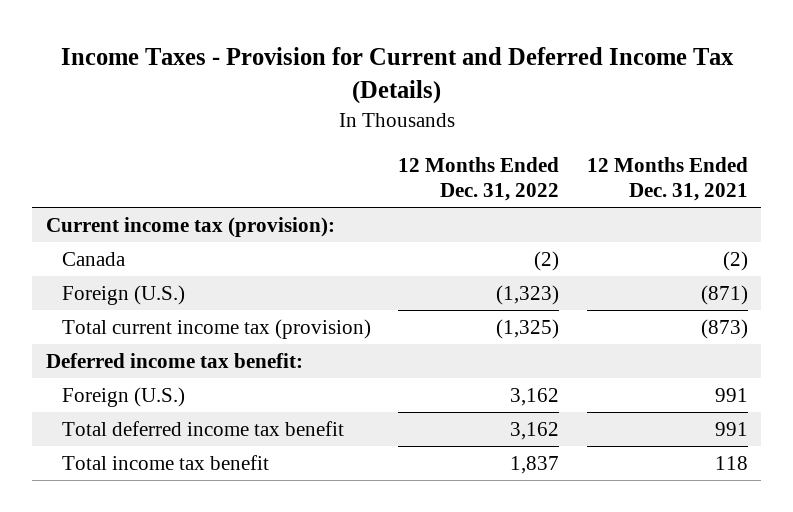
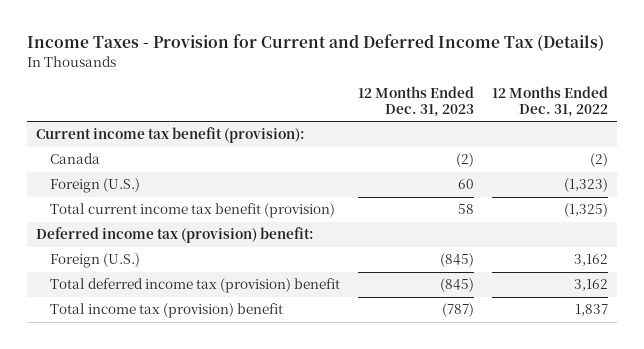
- | 12 Months Ended Dec. 31, 2022 | 12 Months Ended Dec. 31, 2021
+ | 12 Months Ended Dec. 31, 2023 | 12 Months Ended Dec. 31, 2022
- Current income tax (provision):
+ Current income tax benefit (provision):
- Total current income tax (provision) | (1,325) | (873)
- Deferred income tax benefit:
+ Total current income tax benefit (provision) | 58 | (1,325)
+ Deferred income tax (provision) benefit:
- Total deferred income tax benefit | 3,162 | 991
- Total income tax benefit | 1,837 | 118
+ Total deferred income tax (provision) benefit | (845) | 3,162
+ Total income tax (provision) benefit | (787) | 1,837

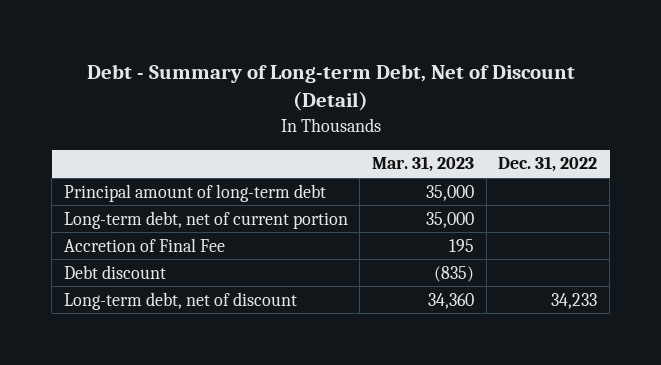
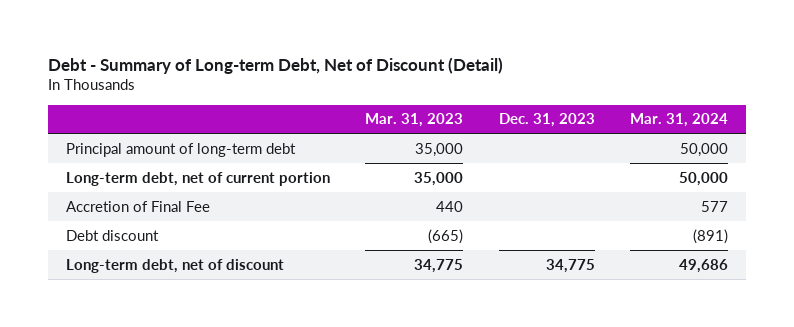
- | Mar. 31, 2023 | Dec. 31, 2022
+ | Mar. 31, 2023 | Dec. 31, 2023 | Mar. 31, 2024
- Accretion of Final Fee | 195 |
- Debt discount | (835) |
- Long-term debt, net of discount | 34,360 | 34,233
+ Accretion of Final Fee | 440 | | 577
+ Debt discount | (665) | | (891)
+ Long-term debt, net of discount | 34,775 | 34,775 | 49,686

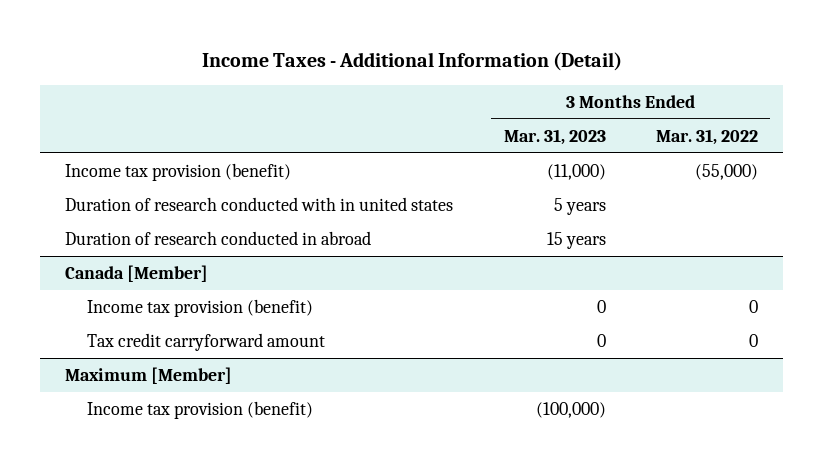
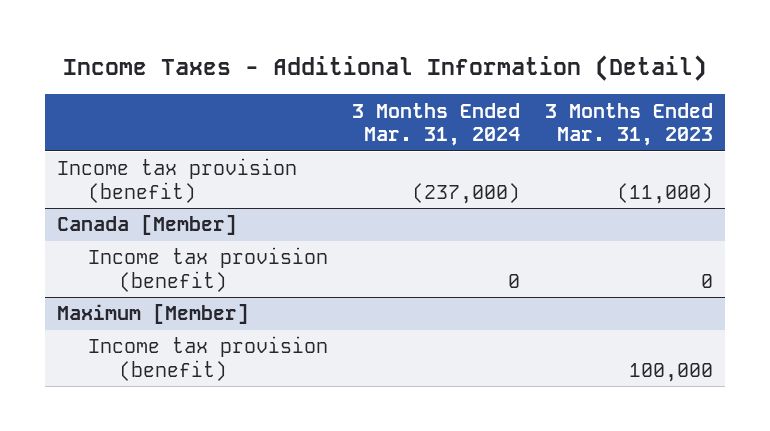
- | 3 Months Ended Mar. 31, 2023 | 3 Months Ended Mar. 31, 2022
+ | 3 Months Ended Mar. 31, 2024 | 3 Months Ended Mar. 31, 2023
- Duration of research conducted with in united states | 5 years |
- Duration of research conducted in abroad | 15 years |
@ Canada [Member]
- Tax credit carryforward amount | 0 | 0
@ Maximum [Member]
- Income tax provision (benefit) | (100,000) |
+ Income tax provision (benefit) | | 100,000

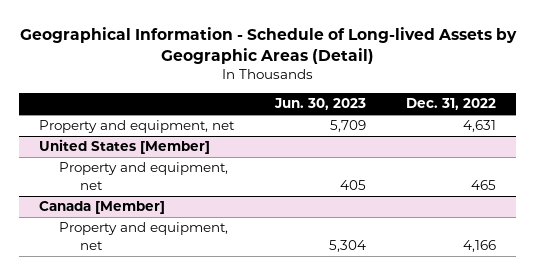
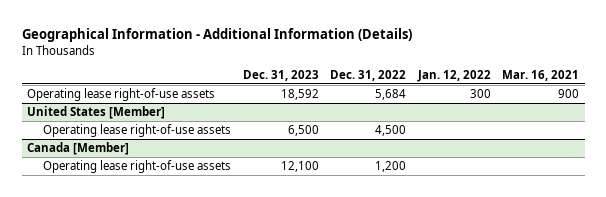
- Geographical Information - Schedule of Long-lived Assets by Geographic Areas (Detail)
+ Geographical Information - Additional Information (Details)
- | Jun. 30, 2023 | Dec. 31, 2022
+ | Dec. 31, 2023 | Dec. 31, 2022 | Jan. 12, 2022 | Mar. 16, 2021
- Property and equipment, net | 5,709 | 4,631
+ Operating lease right-of-use assets | 18,592 | 5,684 | 300 | 900
@ United States [Member]
- Property and equipment, net | 405 | 465
+ Operating lease right-of-use assets | 6,500 | 4,500 | |
@ Canada [Member]
- Property and equipment, net | 5,304 | 4,166
+ Operating lease right-of-use assets | 12,100 | 1,200 | |

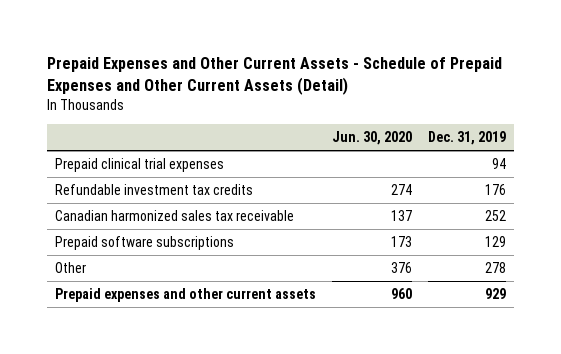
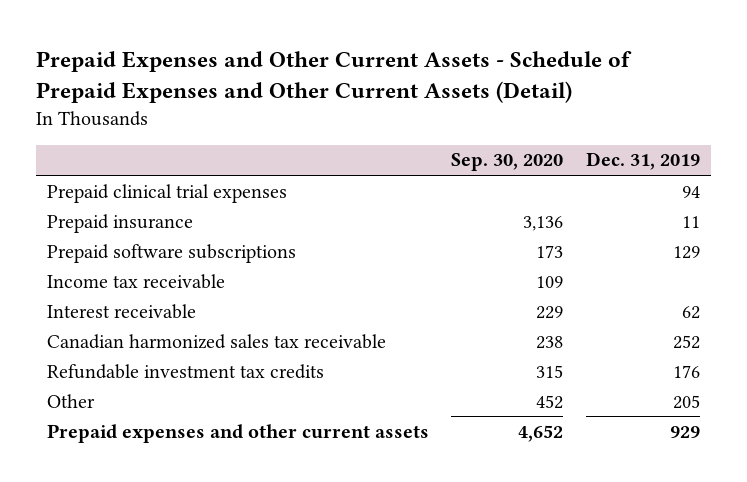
- | Jun. 30, 2020 | Dec. 31, 2019
+ | Sep. 30, 2020 | Dec. 31, 2019
+ Prepaid insurance | 3,136 | 11
- Other | 376 | 278
+ Income tax receivable | 109 |
+ Interest receivable | 229 | 62
moved down: Canadian harmonized sales tax receivable | 238 | 252
moved down: Refundable investment tax credits | 315 | 176
+ Other | 452 | 205

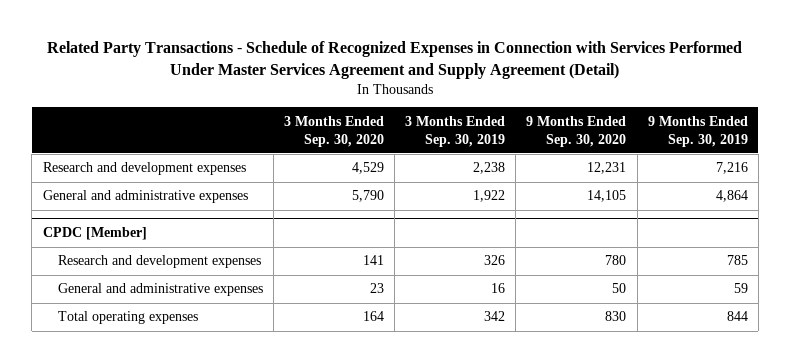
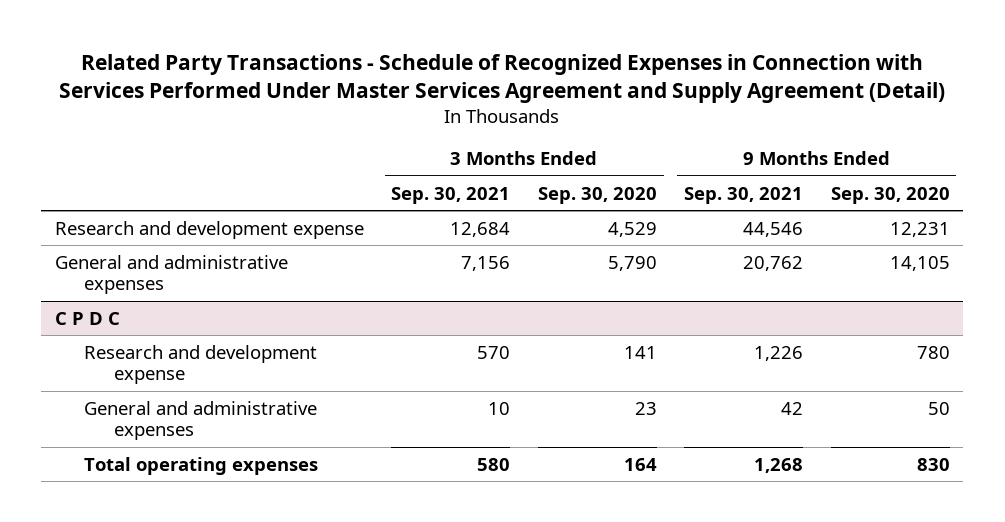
- | 3 Months Ended Sep. 30, 2020 | 3 Months Ended Sep. 30, 2019 | 9 Months Ended Sep. 30, 2020 | 9 Months Ended Sep. 30, 2019
+ | 3 Months Ended Sep. 30, 2021 | 3 Months Ended Sep. 30, 2020 | 9 Months Ended Sep. 30, 2021 | 9 Months Ended Sep. 30, 2020
- Research and development expenses | 4,529 | 2,238 | 12,231 | 7,216
+ Research and development expense | 12,684 | 4,529 | 44,546 | 12,231
- CPDC [Member]
- Research and development expenses | 141 | 326 | 780 | 785
+ C P D C
+ Research and development expense | 570 | 141 | 1,226 | 780

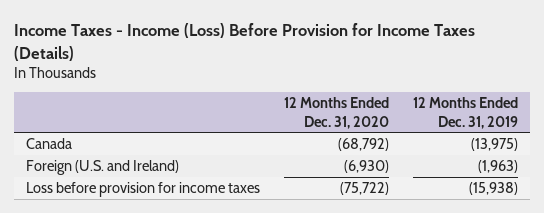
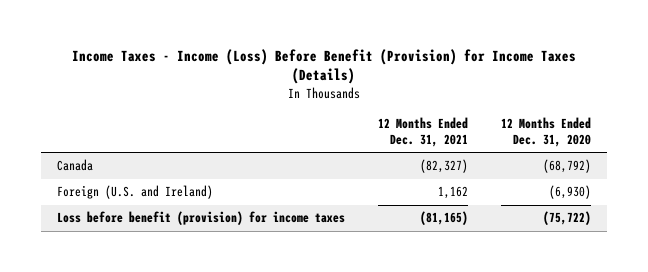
- Income Taxes - Income (Loss) Before Provision for Income Taxes (Details)
+ Income Taxes - Income (Loss) Before Benefit (Provision) for Income Taxes (Details)
- | 12 Months Ended Dec. 31, 2020 | 12 Months Ended Dec. 31, 2019
+ | 12 Months Ended Dec. 31, 2021 | 12 Months Ended Dec. 31, 2020
- Loss before provision for income taxes | (75,722) | (15,938)
+ Loss before benefit (provision) for income taxes | (81,165) | (75,722)

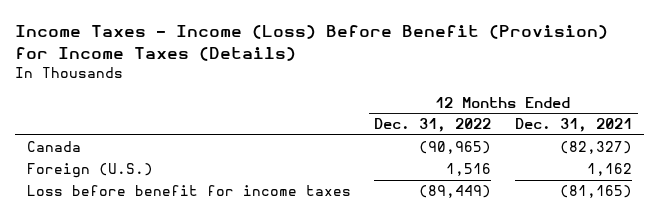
- | 12 Months Ended Dec. 31, 2021 | 12 Months Ended Dec. 31, 2020
+ | 12 Months Ended Dec. 31, 2022 | 12 Months Ended Dec. 31, 2021
- Foreign (U.S. and Ireland) | 1,162 | (6,930)
- Loss before benefit (provision) for income taxes | (81,165) | (75,722)
+ Foreign (U.S.) | 1,516 | 1,162
+ Loss before benefit for income taxes | (89,449) | (81,165)

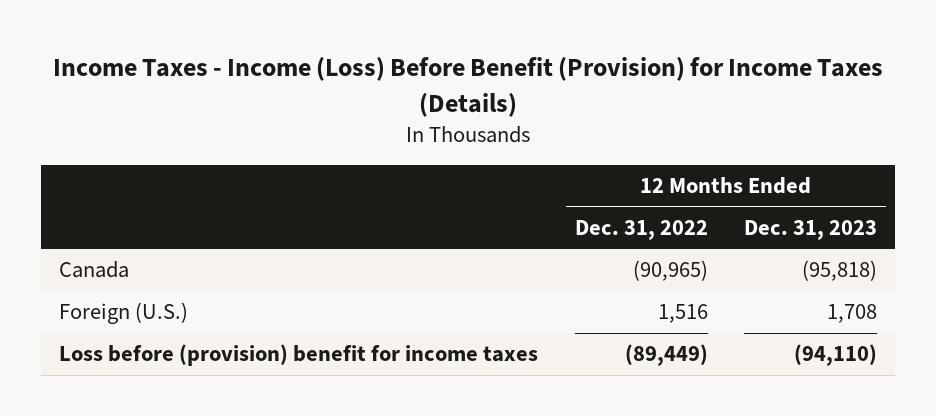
- | 12 Months Ended Dec. 31, 2022 | 12 Months Ended Dec. 31, 2021
+ | 12 Months Ended Dec. 31, 2022 | 12 Months Ended Dec. 31, 2023
- Loss before benefit for income taxes | (89,449) | (81,165)
+ Loss before (provision) benefit for income taxes | (89,449) | (94,110)

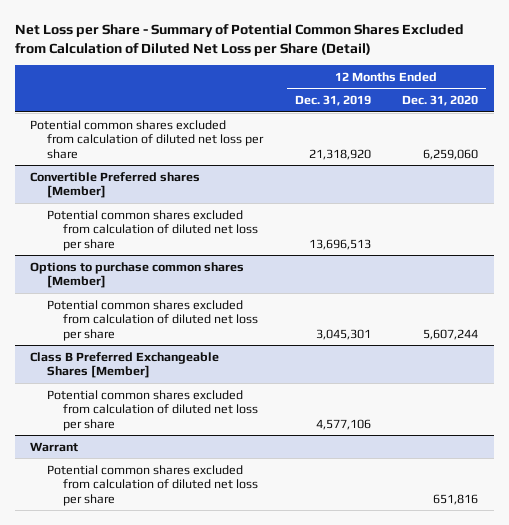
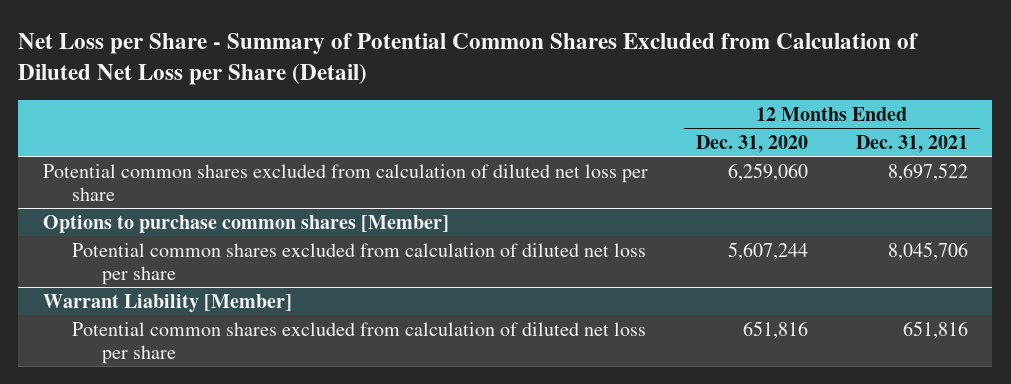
- | 12 Months Ended Dec. 31, 2019 | 12 Months Ended Dec. 31, 2020
+ | 12 Months Ended Dec. 31, 2020 | 12 Months Ended Dec. 31, 2021
- Convertible Preferred shares [Member]
- Potential common shares excluded from calculation of diluted net loss per share | 13,696,513 |
- Class B Preferred Exchangeable Shares [Member]
- Potential common shares excluded from calculation of diluted net loss per share | 4,577,106 |
- Warrant
+ Warrant Liability [Member]

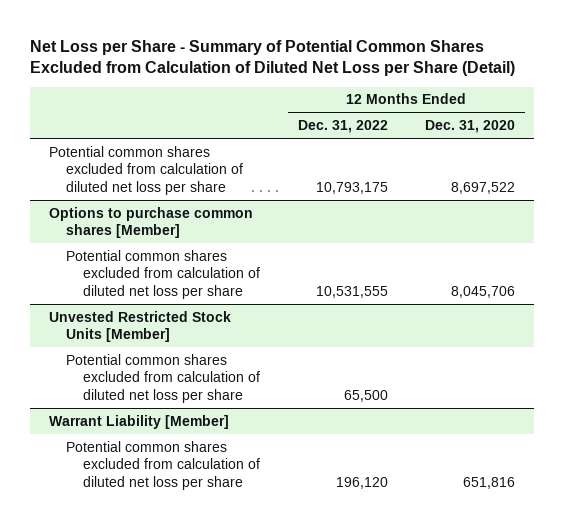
- | 12 Months Ended Dec. 31, 2020 | 12 Months Ended Dec. 31, 2021
+ | 12 Months Ended Dec. 31, 2022 | 12 Months Ended Dec. 31, 2020
- Potential common shares excluded from calculation of diluted net loss per share | 6,259,060 | 8,697,522
+ Potential common shares excluded from calculation of diluted net loss per share | 10,793,175 | 8,697,522
@ Options to purchase common shares [Member]
- Potential common shares excluded from calculation of diluted net loss per share | 5,607,244 | 8,045,706
+ Potential common shares excluded from calculation of diluted net loss per share | 10,531,555 | 8,045,706
+ Unvested Restricted Stock Units [Member]
+ Potential common shares excluded from calculation of diluted net loss per share | 65,500 |

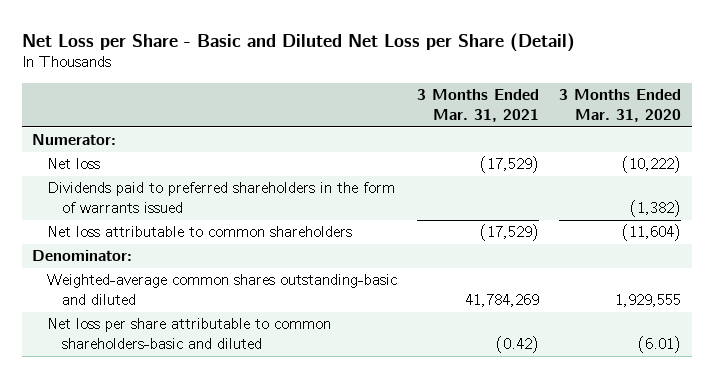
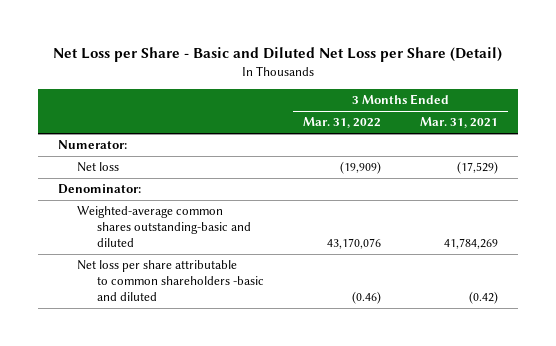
- | 3 Months Ended Mar. 31, 2021 | 3 Months Ended Mar. 31, 2020
+ | 3 Months Ended Mar. 31, 2022 | 3 Months Ended Mar. 31, 2021
- Dividends paid to preferred shareholders in the form of warrants issued | | (1,382)
- Net loss attributable to common shareholders | (17,529) | (11,604)
- Net loss per share attributable to common shareholders-basic and diluted | (0.42) | (6.01)
+ Net loss per share attributable to common shareholders -basic and diluted | (0.46) | (0.42)

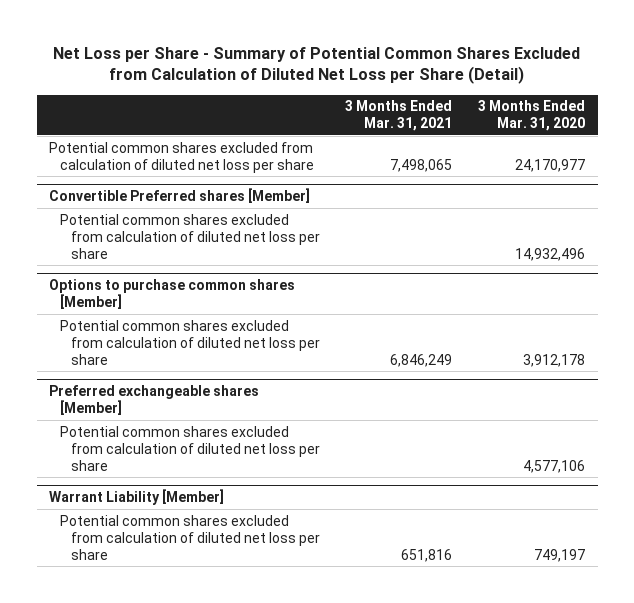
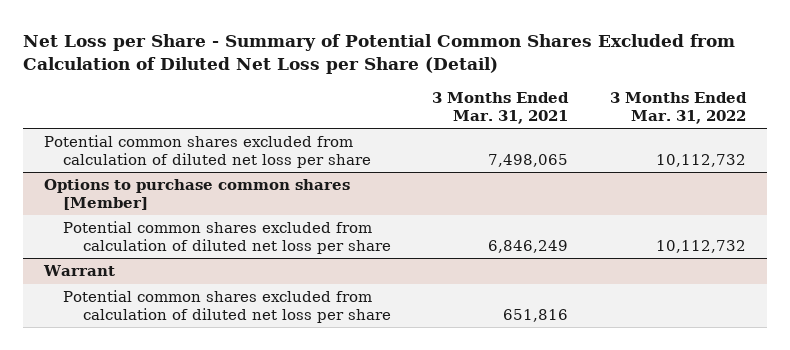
- | 3 Months Ended Mar. 31, 2021 | 3 Months Ended Mar. 31, 2020
+ | 3 Months Ended Mar. 31, 2021 | 3 Months Ended Mar. 31, 2022
- Convertible Preferred shares [Member]
- Potential common shares excluded from calculation of diluted net loss per share | | 14,932,496
- Preferred exchangeable shares [Member]
- Potential common shares excluded from calculation of diluted net loss per share | | 4,577,106
- Warrant Liability [Member]
+ Warrant

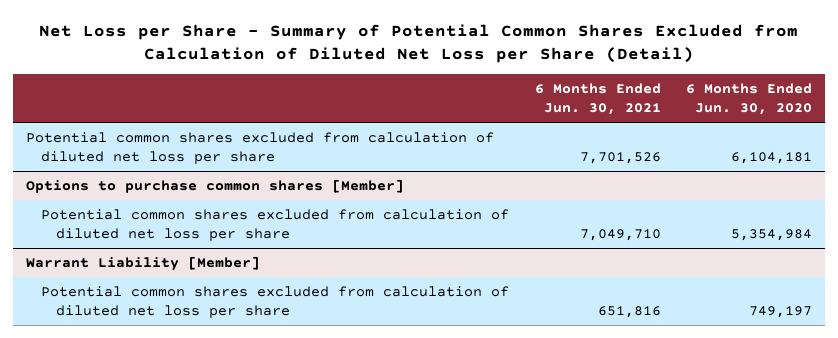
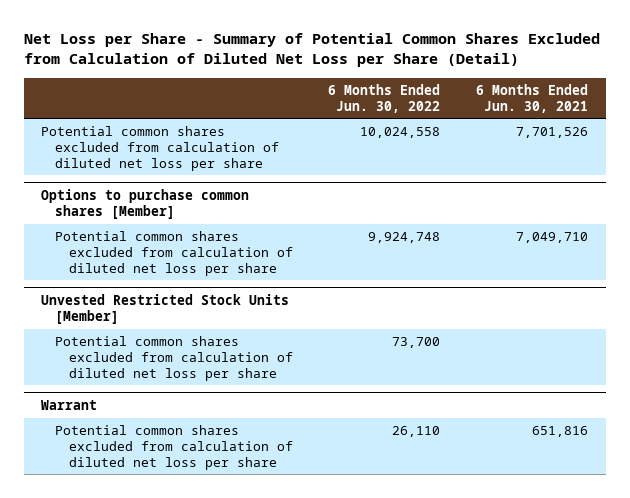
- | 6 Months Ended Jun. 30, 2021 | 6 Months Ended Jun. 30, 2020
+ | 6 Months Ended Jun. 30, 2022 | 6 Months Ended Jun. 30, 2021
- Warrant Liability [Member]
+ Unvested Restricted Stock Units [Member]
+ Potential common shares excluded from calculation of diluted net loss per share | 73,700 |
+ Warrant

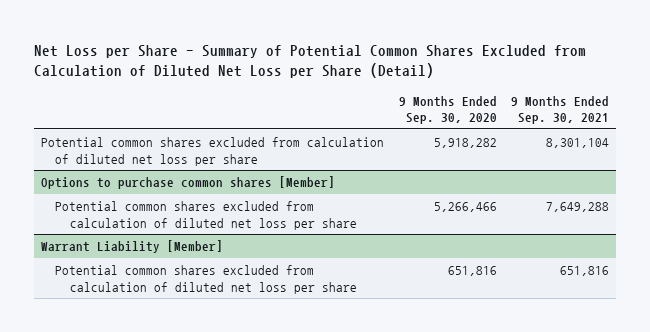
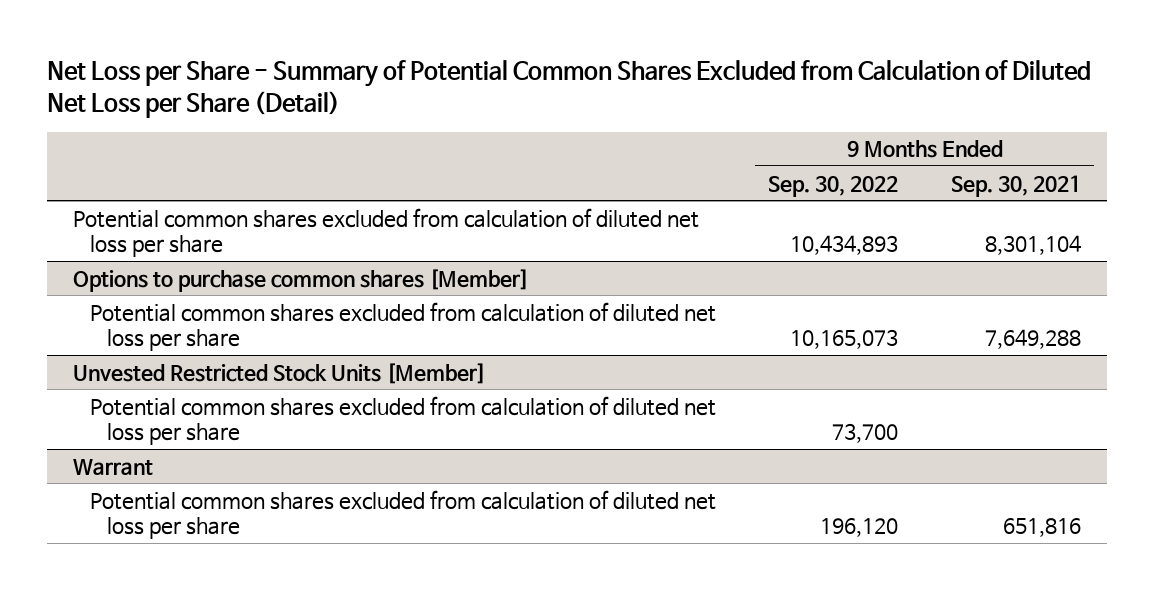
- | 9 Months Ended Sep. 30, 2020 | 9 Months Ended Sep. 30, 2021
+ | 9 Months Ended Sep. 30, 2022 | 9 Months Ended Sep. 30, 2021
- Warrant Liability [Member]
+ Unvested Restricted Stock Units [Member]
+ Potential common shares excluded from calculation of diluted net loss per share | 73,700 |
+ Warrant

